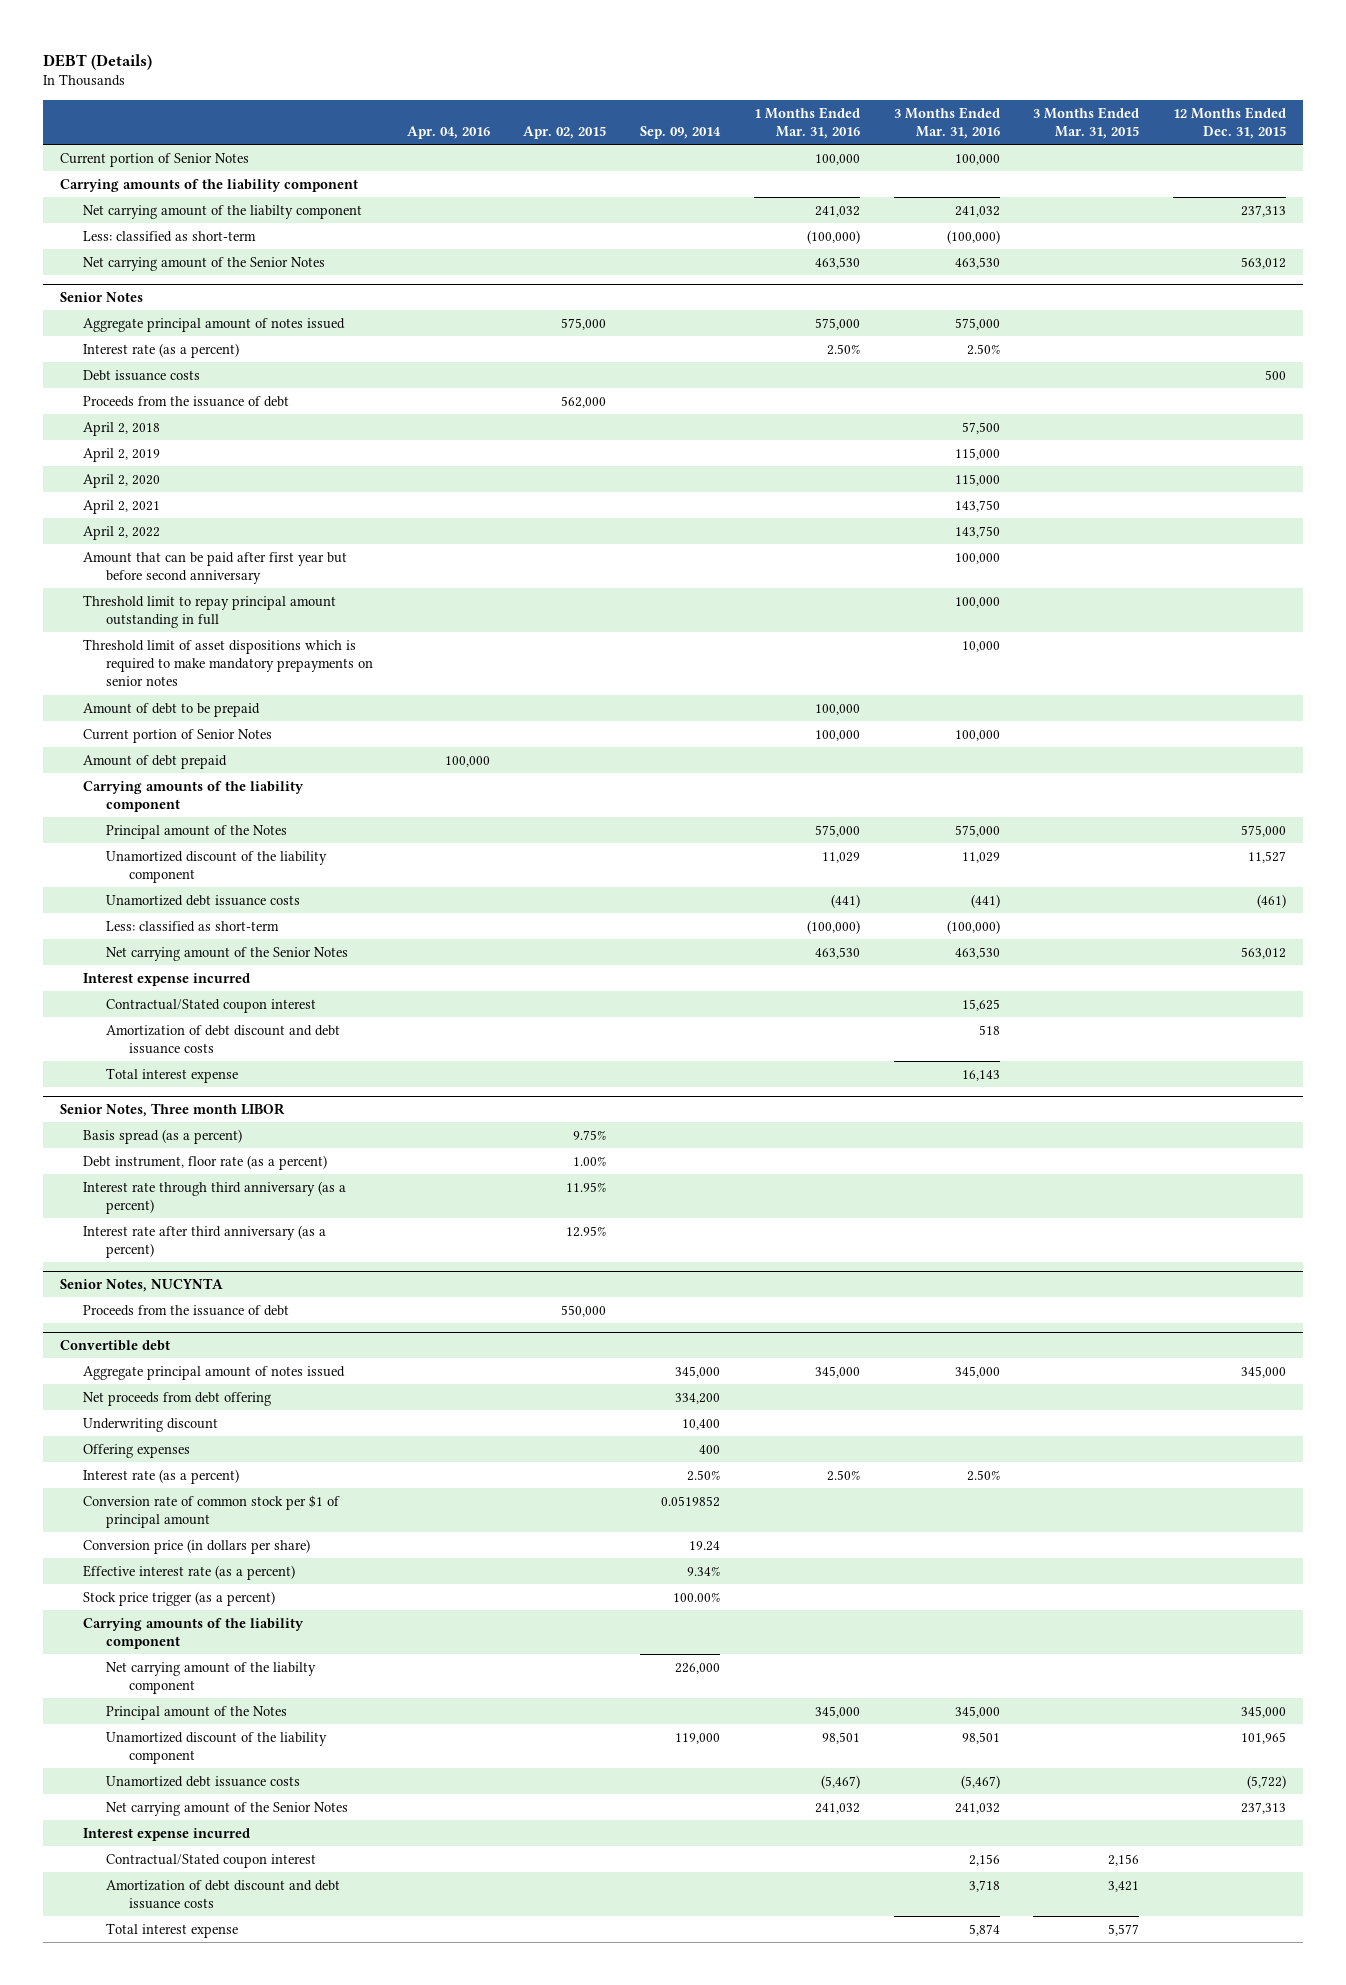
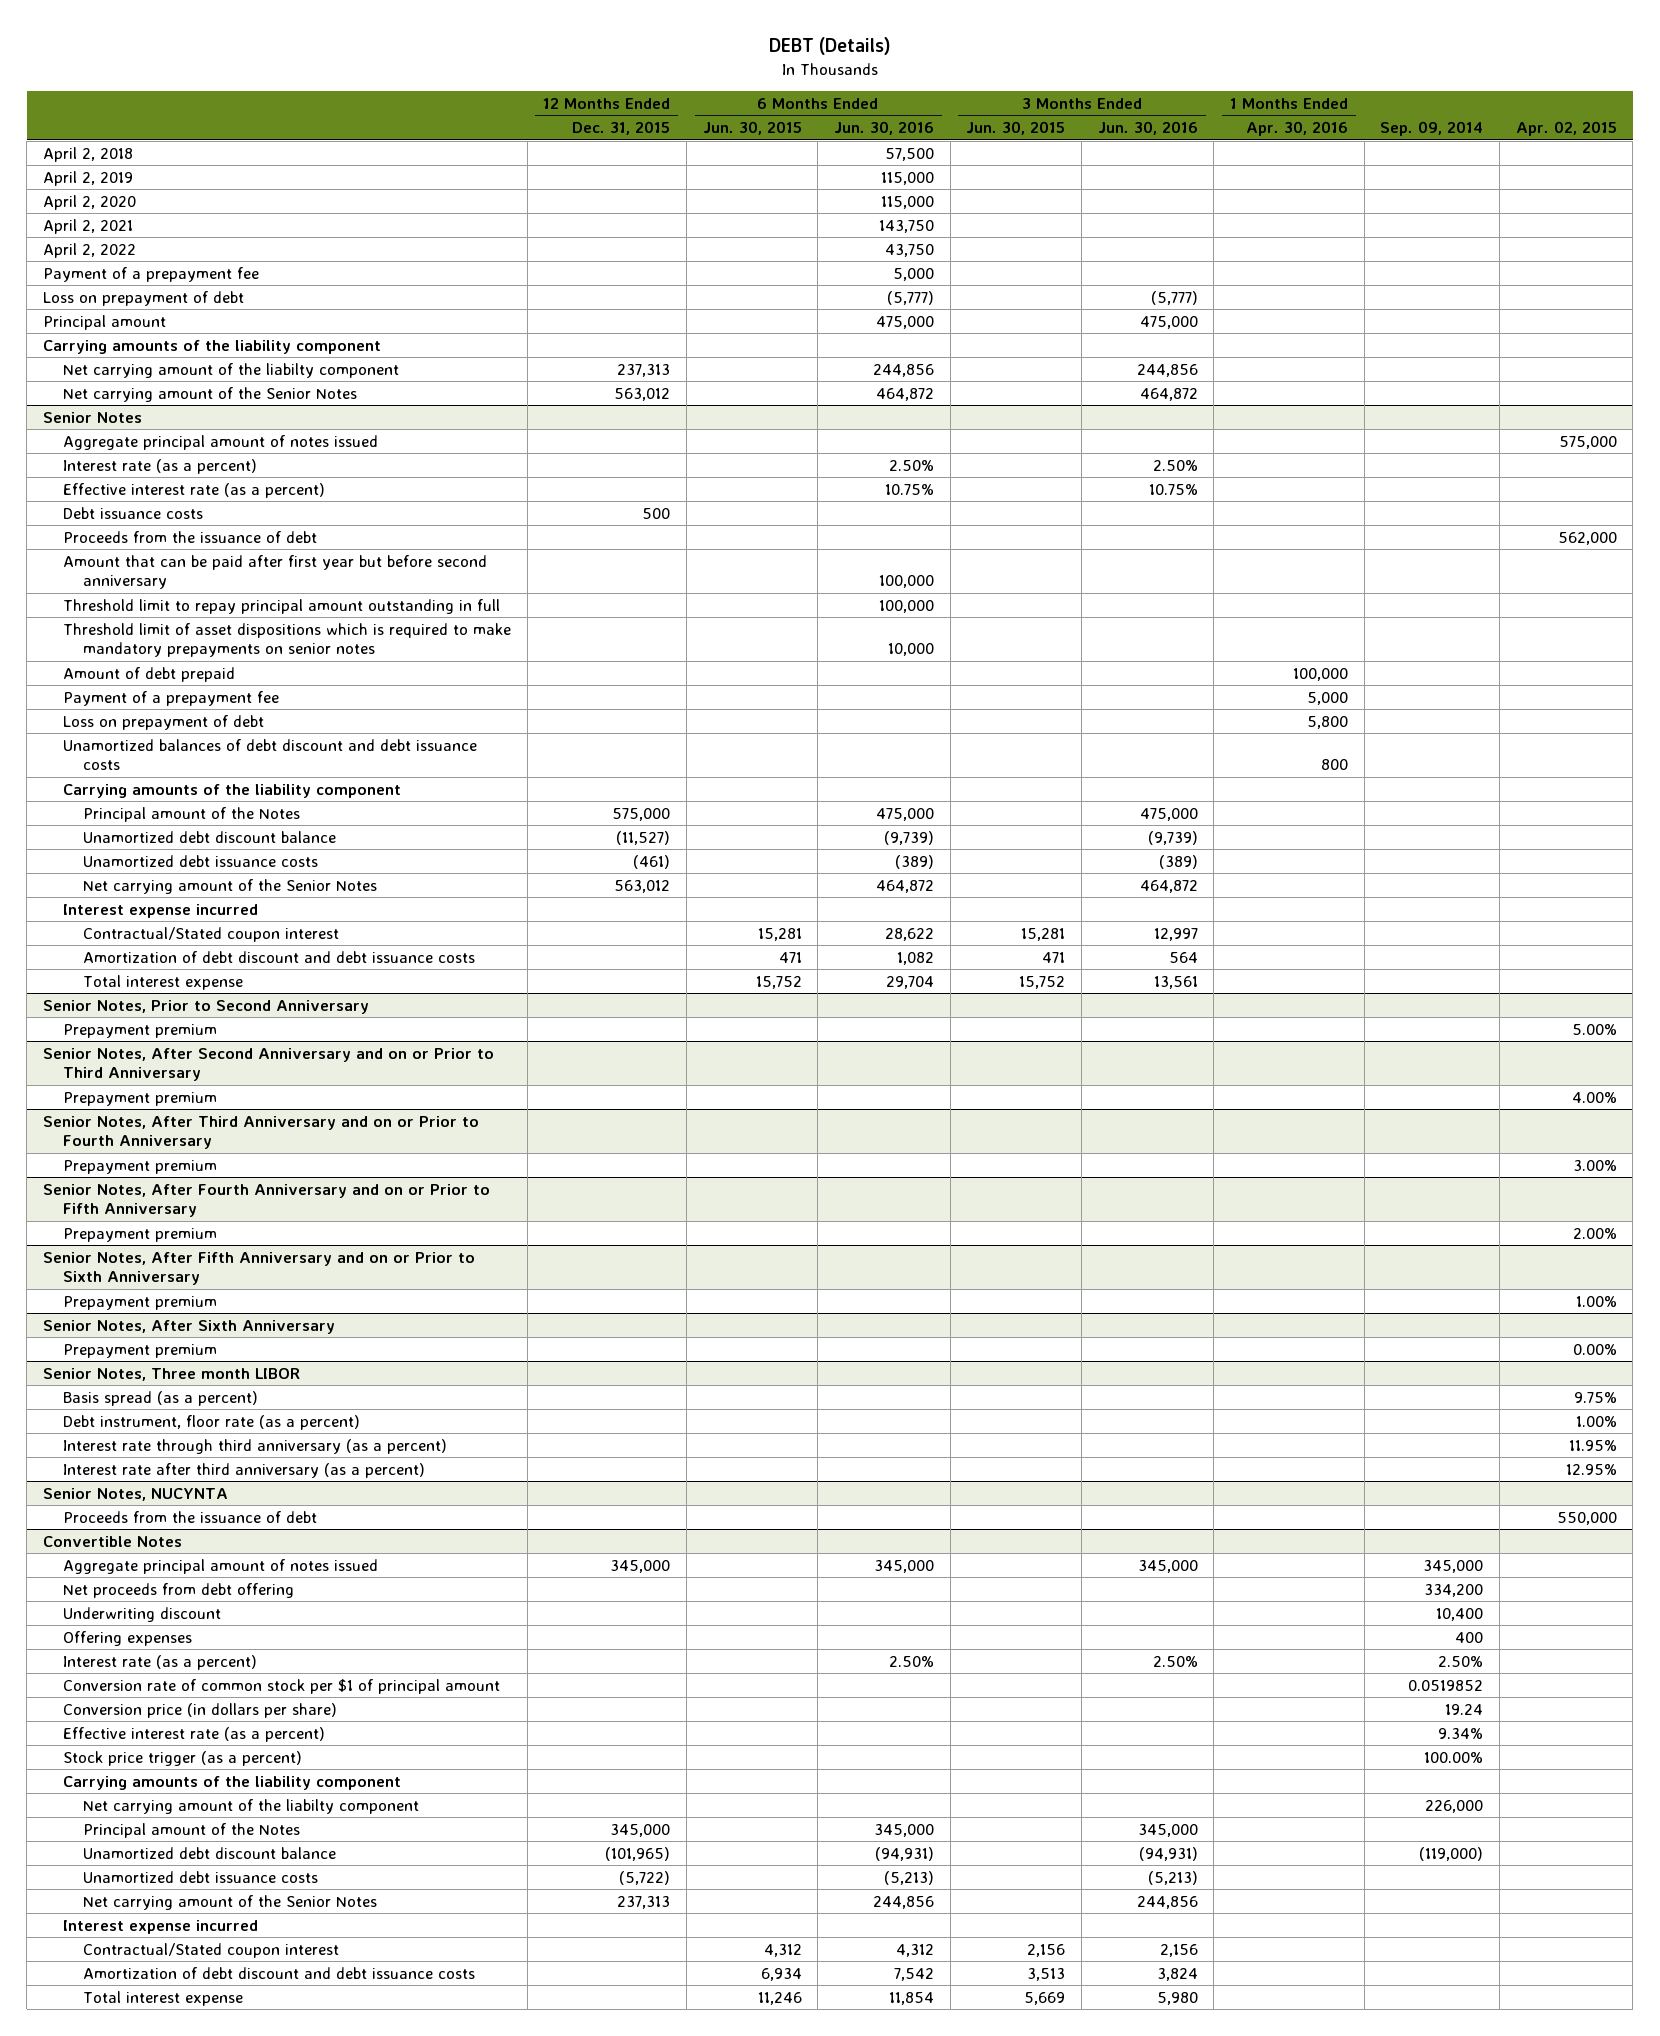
- | Apr. 04, 2016 | Apr. 02, 2015 | Sep. 09, 2014 | 1 Months Ended Mar. 31, 2016 | 3 Months Ended Mar. 31, 2016 | 3 Months Ended Mar. 31, 2015 | 12 Months Ended Dec. 31, 2015
+ | 12 Months Ended Dec. 31, 2015 | 6 Months Ended Jun. 30, 2015 | 6 Months Ended Jun. 30, 2016 | 3 Months Ended Jun. 30, 2015 | 3 Months Ended Jun. 30, 2016 | 1 Months Ended Apr. 30, 2016 | Sep. 09, 2014 | Apr. 02, 2015
- Current portion of Senior Notes | | | | 100,000 | 100,000 | |
+ April 2, 2018 | | | 57,500 | | | | |
+ April 2, 2019 | | | 115,000 | | | | |
+ April 2, 2020 | | | 115,000 | | | | |
+ April 2, 2021 | | | 143,750 | | | | |
+ April 2, 2022 | | | 43,750 | | | | |
+ Payment of a prepayment fee | | | 5,000 | | | | |
+ Loss on prepayment of debt | | | (5,777) | | (5,777) | | |
+ Principal amount | | | 475,000 | | 475,000 | | |
- Less: classified as short-term | | | | (100,000) | (100,000) | |
@ Senior Notes
+ Effective interest rate (as a percent) | | | 10.75% | | 10.75% | | |
- April 2, 2018 | | | | | 57,500 | |
- April 2, 2019 | | | | | 115,000 | |
- April 2, 2020 | | | | | 115,000 | |
- April 2, 2021 | | | | | 143,750 | |
- April 2, 2022 | | | | | 143,750 | |
- Amount of debt to be prepaid | | | | 100,000 | | |
- Current portion of Senior Notes | | | | 100,000 | 100,000 | |
+ Payment of a prepayment fee | | | | | | 5,000 | |
+ Loss on prepayment of debt | | | | | | 5,800 | |
+ Unamortized balances of debt discount and debt issuance costs | | | | | | 800 | |
- Unamortized discount of the liability component | | | | 11,029 | 11,029 | | 11,527
+ Unamortized debt discount balance | (11,527) | | (9,739) | | (9,739) | | |
- Less: classified as short-term | | | | (100,000) | (100,000) | |
+ Senior Notes, Prior to Second Anniversary
+ Prepayment premium | | | | | | | | 5.00%
+ Senior Notes, After Second Anniversary and on or Prior to Third Anniversary
+ Prepayment premium | | | | | | | | 4.00%
+ Senior Notes, After Third Anniversary and on or Prior to Fourth Anniversary
+ Prepayment premium | | | | | | | | 3.00%
+ Senior Notes, After Fourth Anniversary and on or Prior to Fifth Anniversary
+ Prepayment premium | | | | | | | | 2.00%
+ Senior Notes, After Fifth Anniversary and on or Prior to Sixth Anniversary
+ Prepayment premium | | | | | | | | 1.00%
+ Senior Notes, After Sixth Anniversary
+ Prepayment premium | | | | | | | | 0.00%
- Convertible debt
+ Convertible Notes
- Unamortized discount of the liability component | | | 119,000 | 98,501 | 98,501 | | 101,965
+ Unamortized debt discount balance | (101,965) | | (94,931) | | (94,931) | | (119,000) |

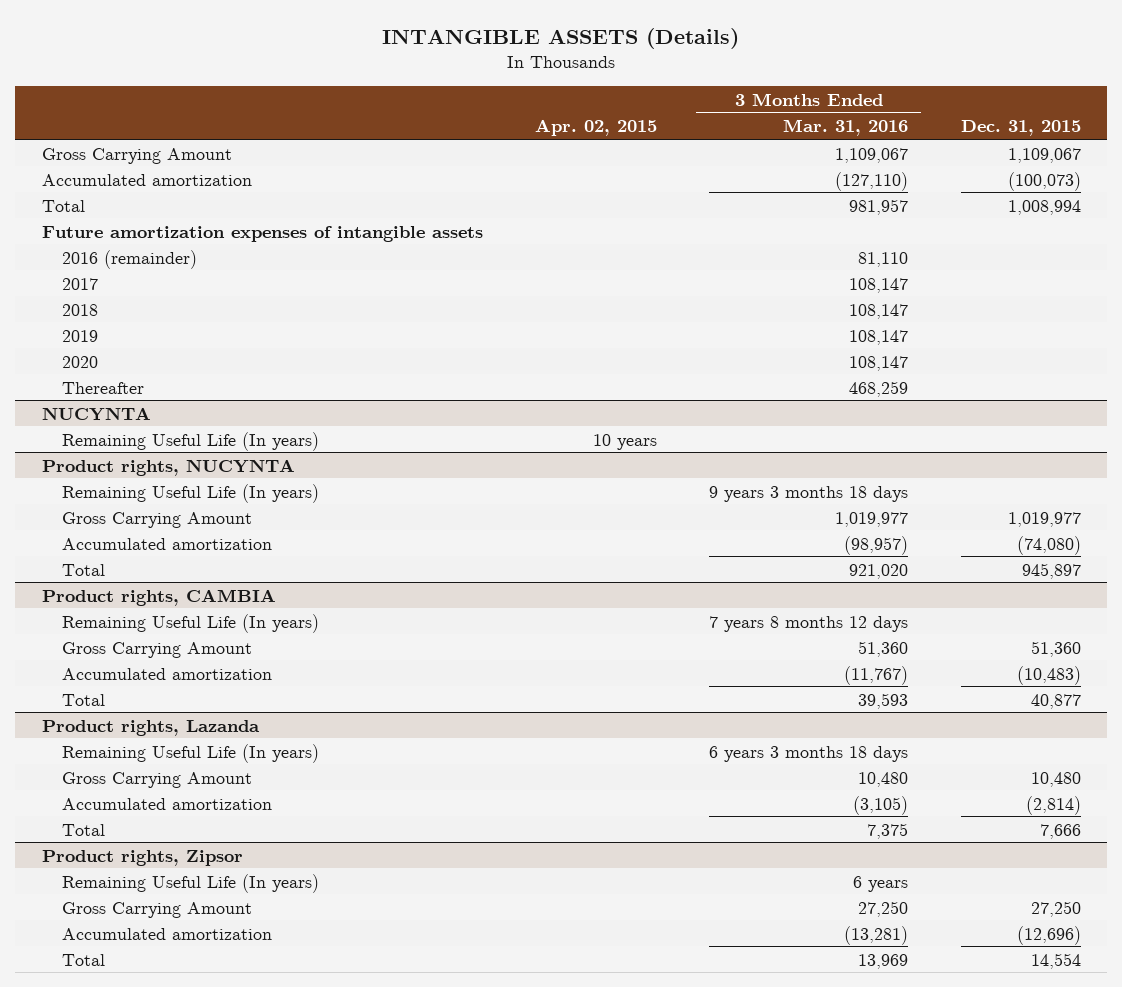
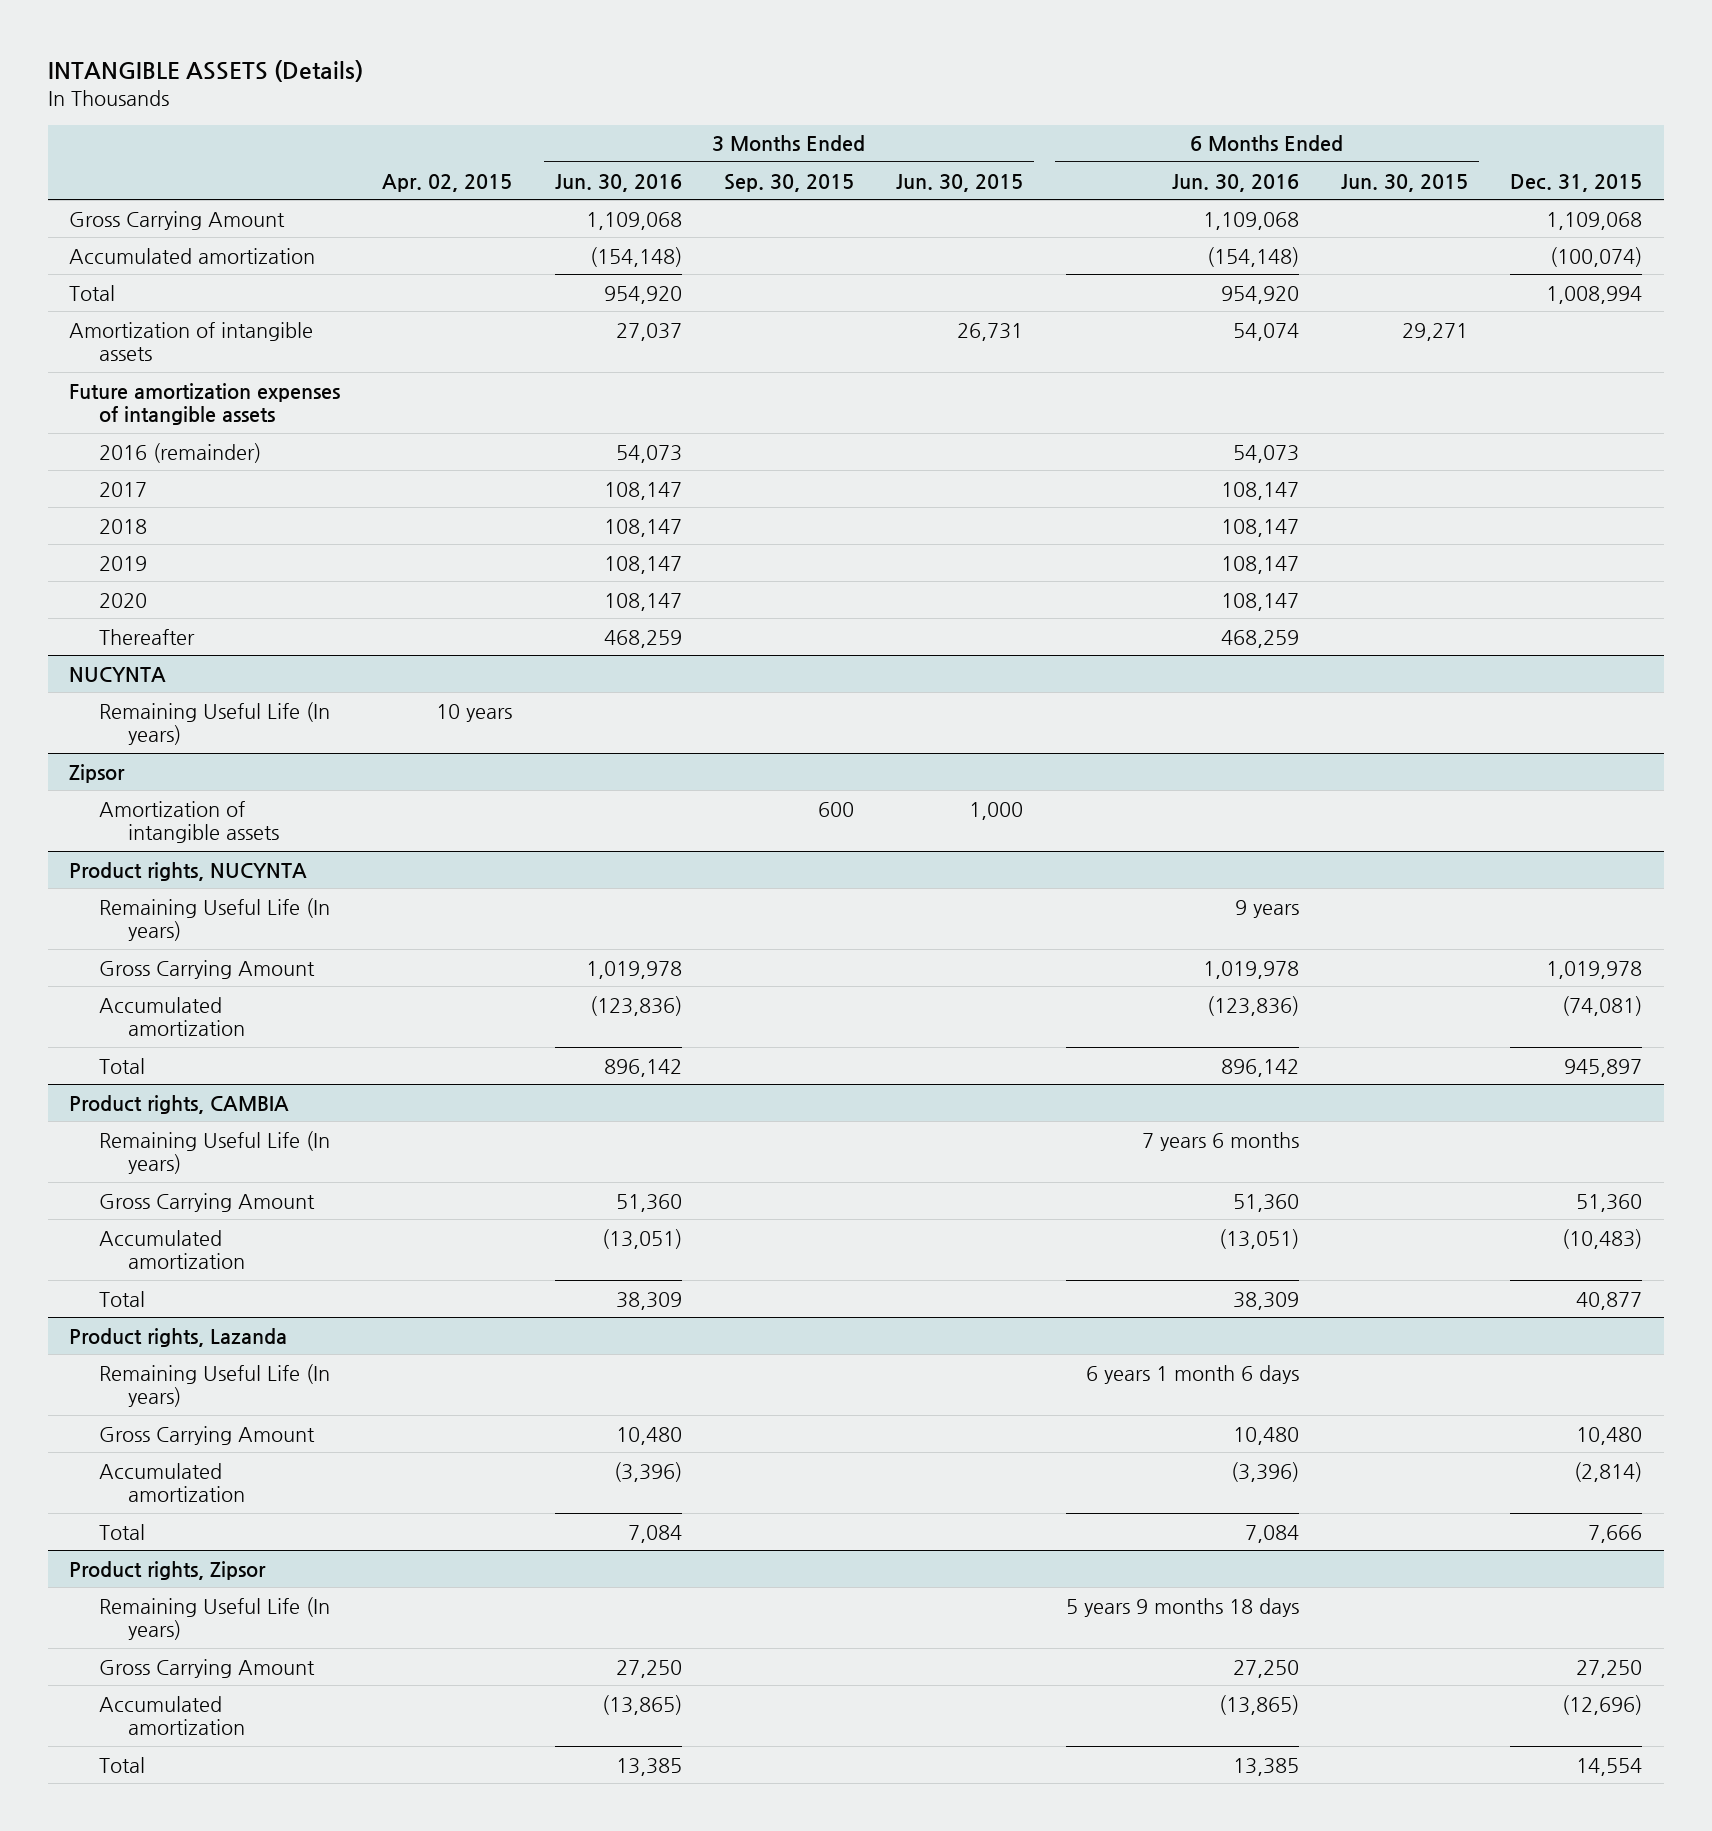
- | Apr. 02, 2015 | 3 Months Ended Mar. 31, 2016 | Dec. 31, 2015
+ | Apr. 02, 2015 | 3 Months Ended Jun. 30, 2016 | 3 Months Ended Sep. 30, 2015 | 3 Months Ended Jun. 30, 2015 | 6 Months Ended Jun. 30, 2016 | 6 Months Ended Jun. 30, 2015 | Dec. 31, 2015
- Gross Carrying Amount | | 1,109,067 | 1,109,067
- Accumulated amortization | | (127,110) | (100,073)
+ Gross Carrying Amount | | 1,109,068 | | | 1,109,068 | | 1,109,068
+ Accumulated amortization | | (154,148) | | | (154,148) | | (100,074)
+ Amortization of intangible assets | | 27,037 | | 26,731 | 54,074 | 29,271 |
+ Zipsor
+ Amortization of intangible assets | | | 600 | 1,000 | | |
@ Product rights, NUCYNTA
- Gross Carrying Amount | | 1,019,977 | 1,019,977
- Accumulated amortization | | (98,957) | (74,080)
+ Gross Carrying Amount | | 1,019,978 | | | 1,019,978 | | 1,019,978
+ Accumulated amortization | | (123,836) | | | (123,836) | | (74,081)

